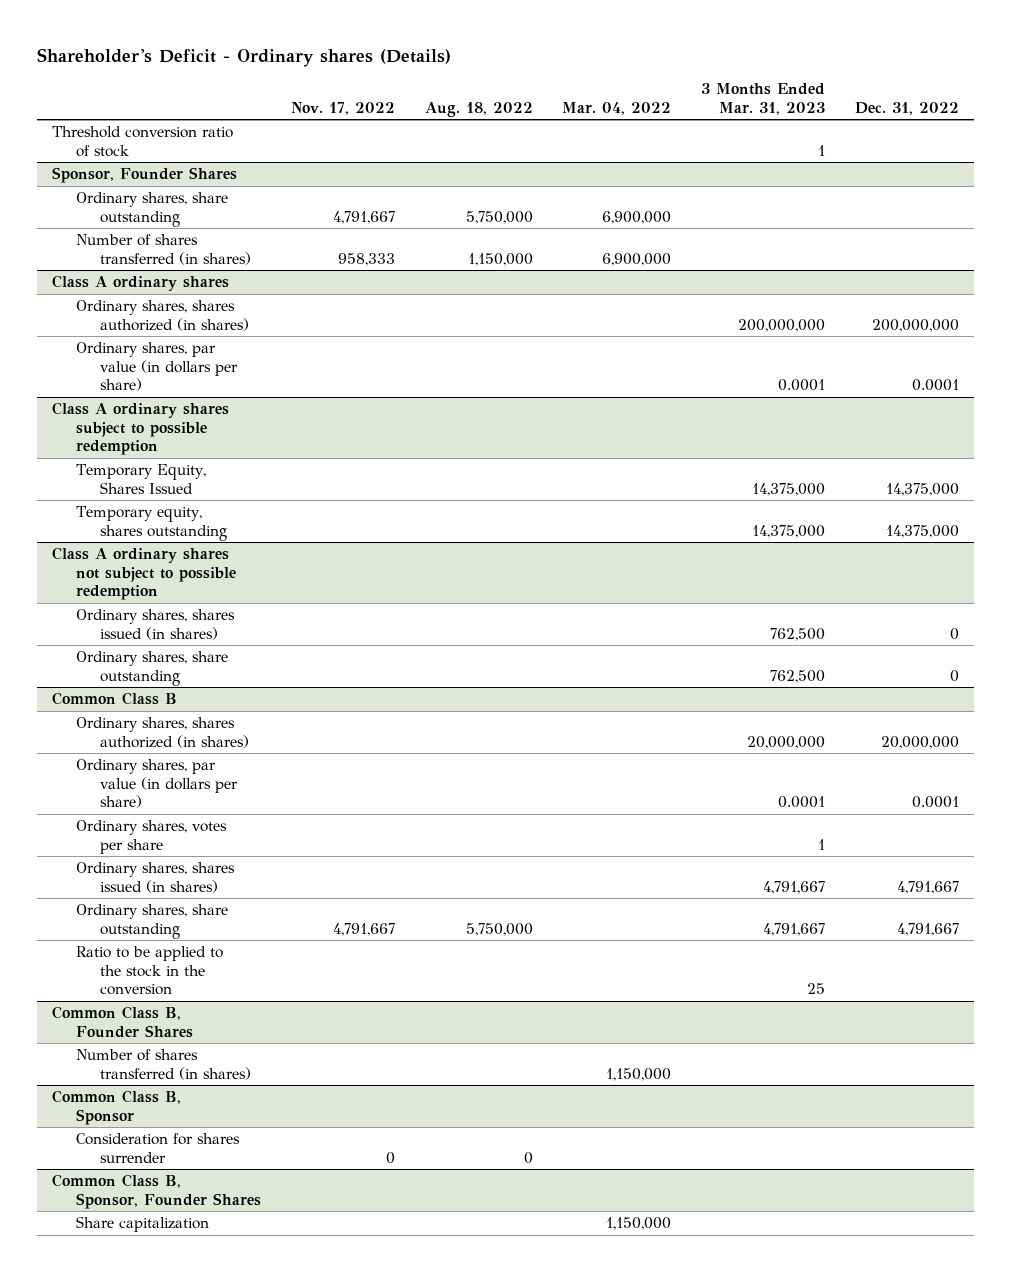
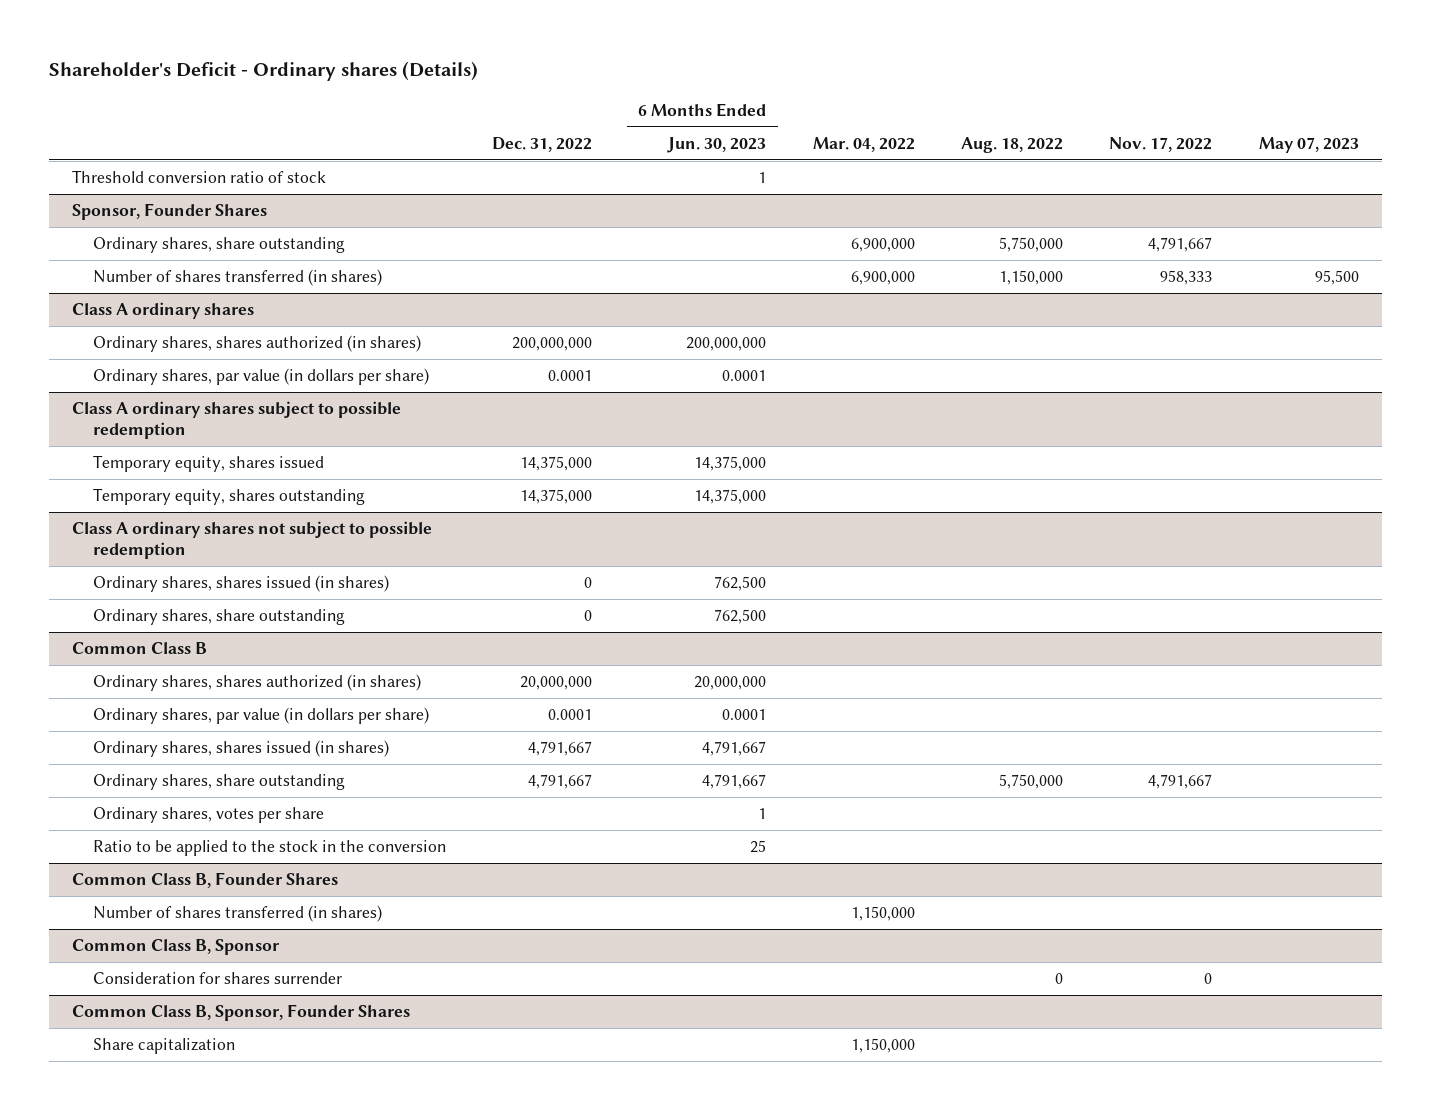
- | Nov. 17, 2022 | Aug. 18, 2022 | Mar. 04, 2022 | 3 Months Ended Mar. 31, 2023 | Dec. 31, 2022
+ | Dec. 31, 2022 | 6 Months Ended Jun. 30, 2023 | Mar. 04, 2022 | Aug. 18, 2022 | Nov. 17, 2022 | May 07, 2023
@ Class A ordinary shares subject to possible redemption
- Temporary Equity, Shares Issued | | | | 14,375,000 | 14,375,000
+ Temporary equity, shares issued | 14,375,000 | 14,375,000 | | | |
@ Common Class B
moved down: Ordinary shares, votes per share | | 1 | | | |

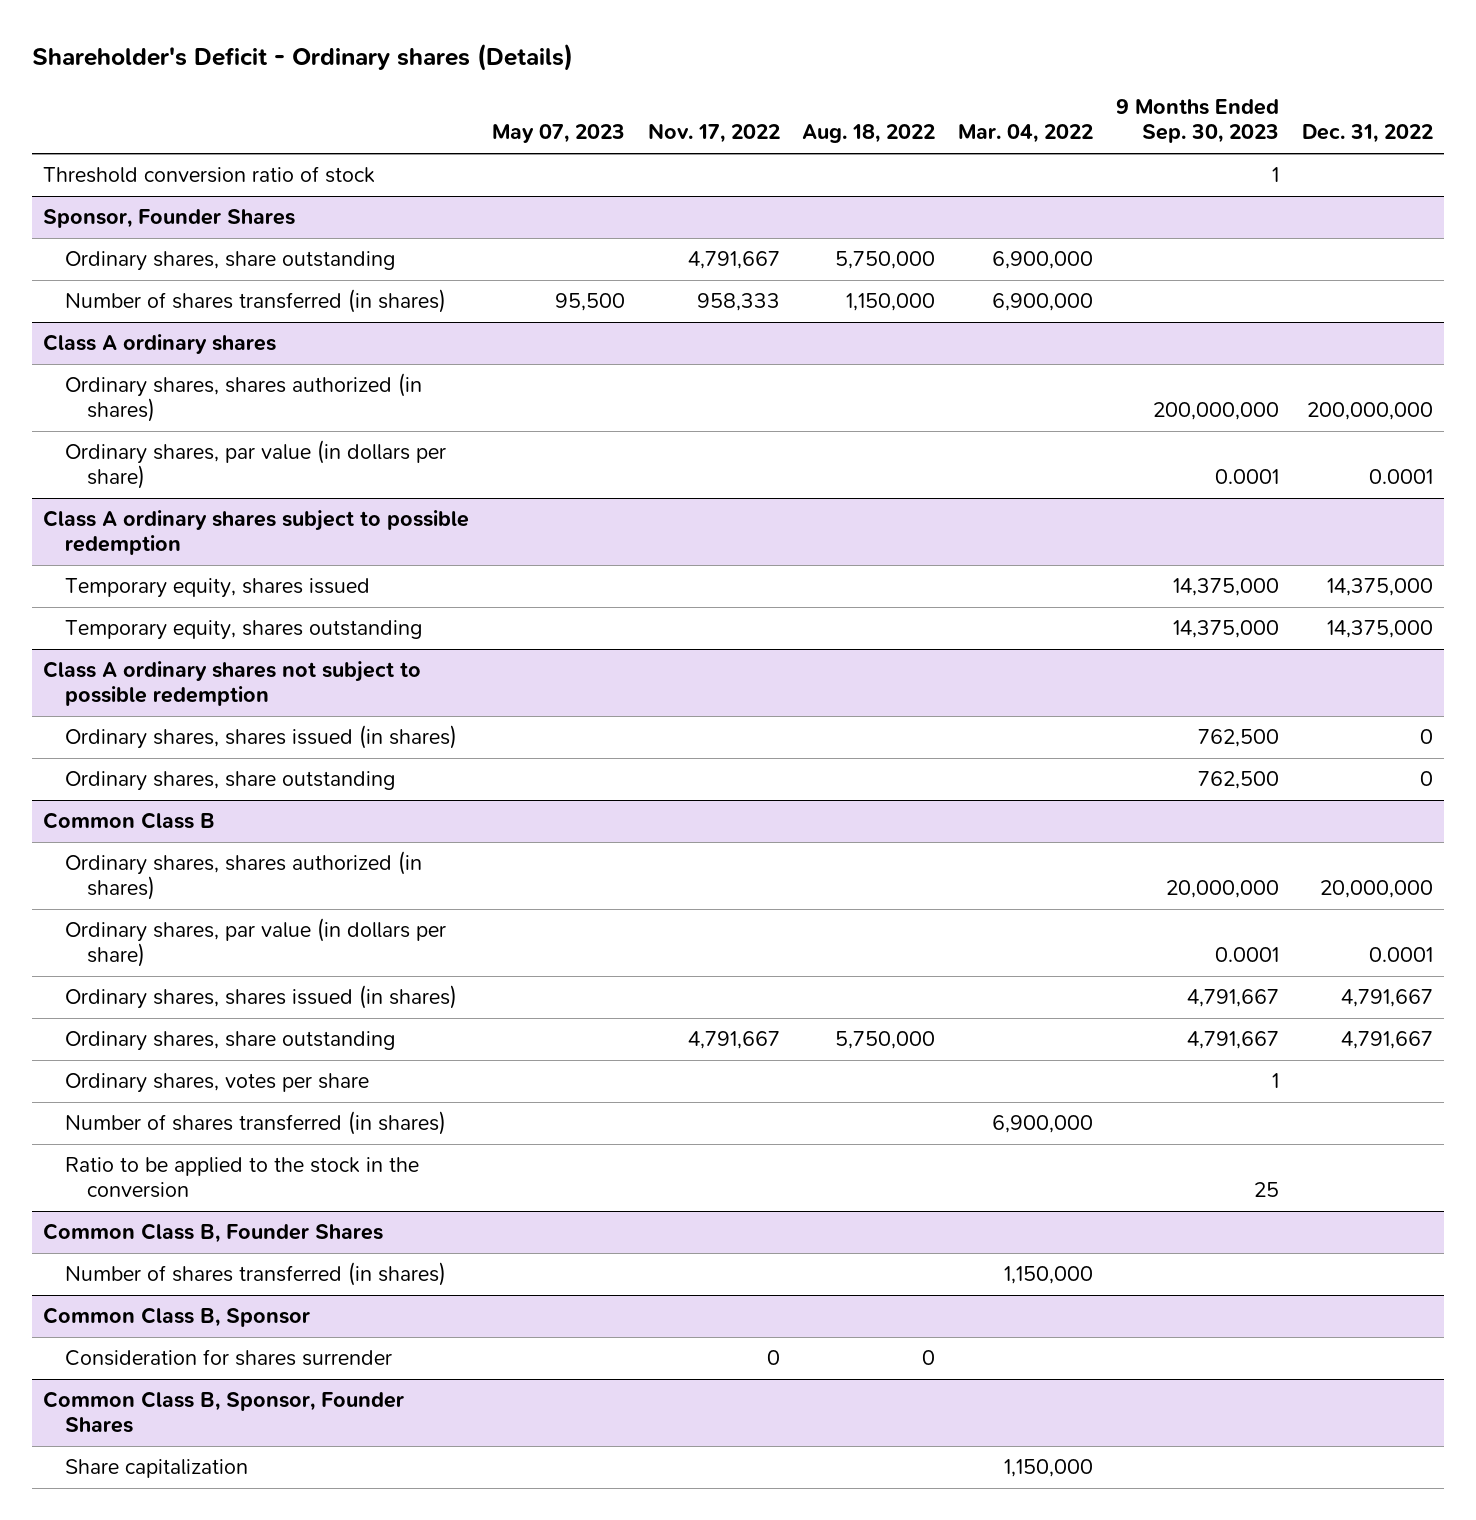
- | Dec. 31, 2022 | 6 Months Ended Jun. 30, 2023 | Mar. 04, 2022 | Aug. 18, 2022 | Nov. 17, 2022 | May 07, 2023
+ | May 07, 2023 | Nov. 17, 2022 | Aug. 18, 2022 | Mar. 04, 2022 | 9 Months Ended Sep. 30, 2023 | Dec. 31, 2022
@ Common Class B
+ Number of shares transferred (in shares) | | | | 6,900,000 | |

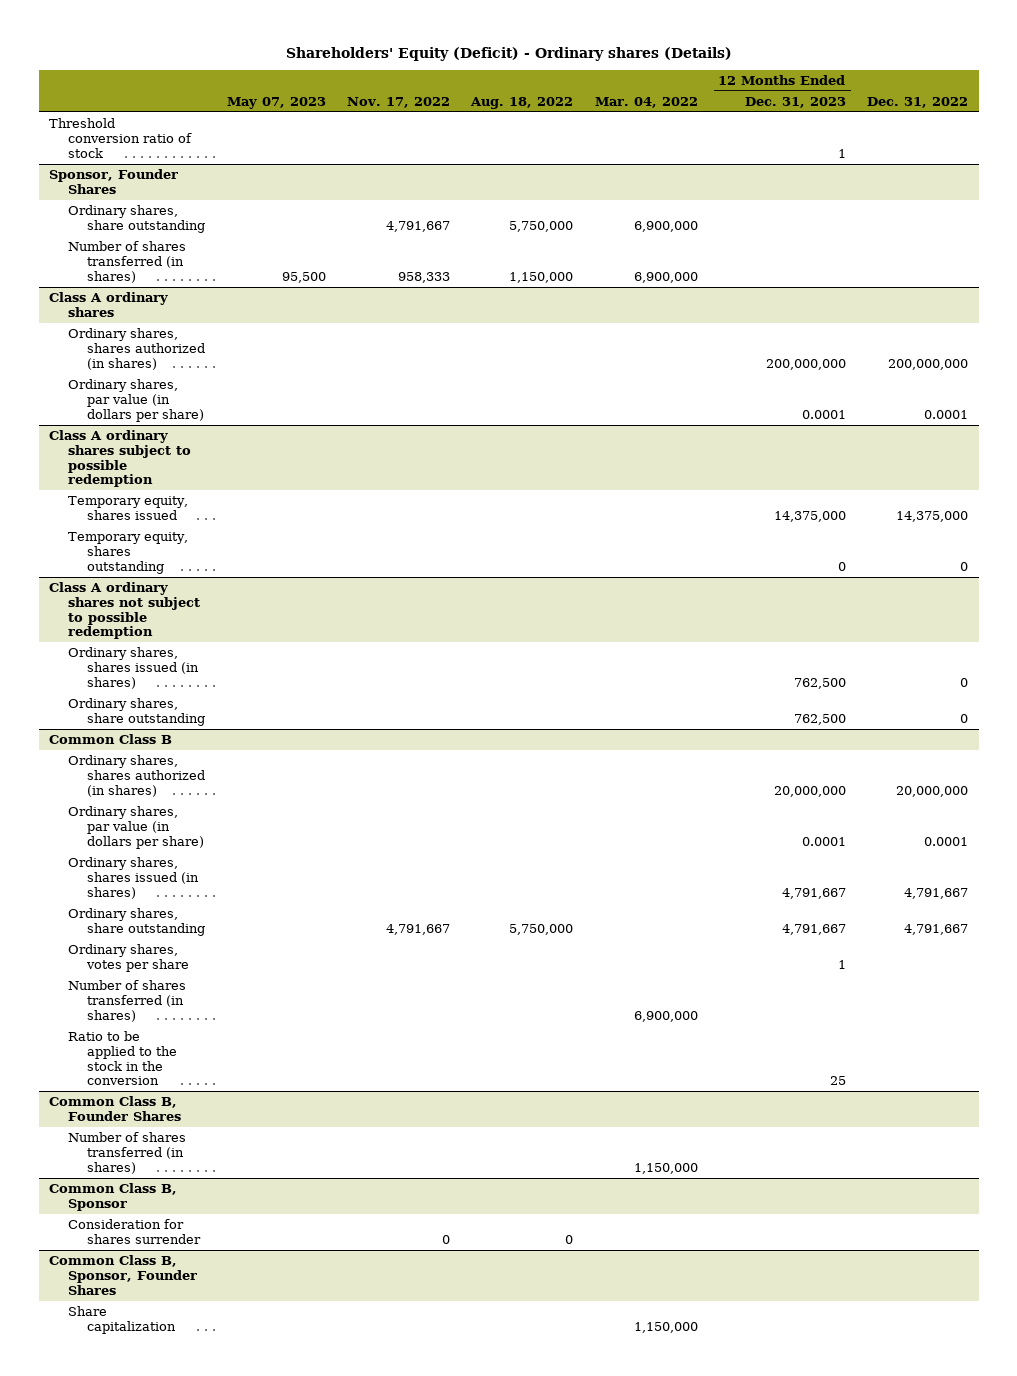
- Shareholder's Deficit - Ordinary shares (Details)
+ Shareholders' Equity (Deficit) - Ordinary shares (Details)
- | May 07, 2023 | Nov. 17, 2022 | Aug. 18, 2022 | Mar. 04, 2022 | 9 Months Ended Sep. 30, 2023 | Dec. 31, 2022
+ | May 07, 2023 | Nov. 17, 2022 | Aug. 18, 2022 | Mar. 04, 2022 | 12 Months Ended Dec. 31, 2023 | Dec. 31, 2022
@ Class A ordinary shares subject to possible redemption
- Temporary equity, shares outstanding | | | | | 14,375,000 | 14,375,000
+ Temporary equity, shares outstanding | | | | | 0 | 0

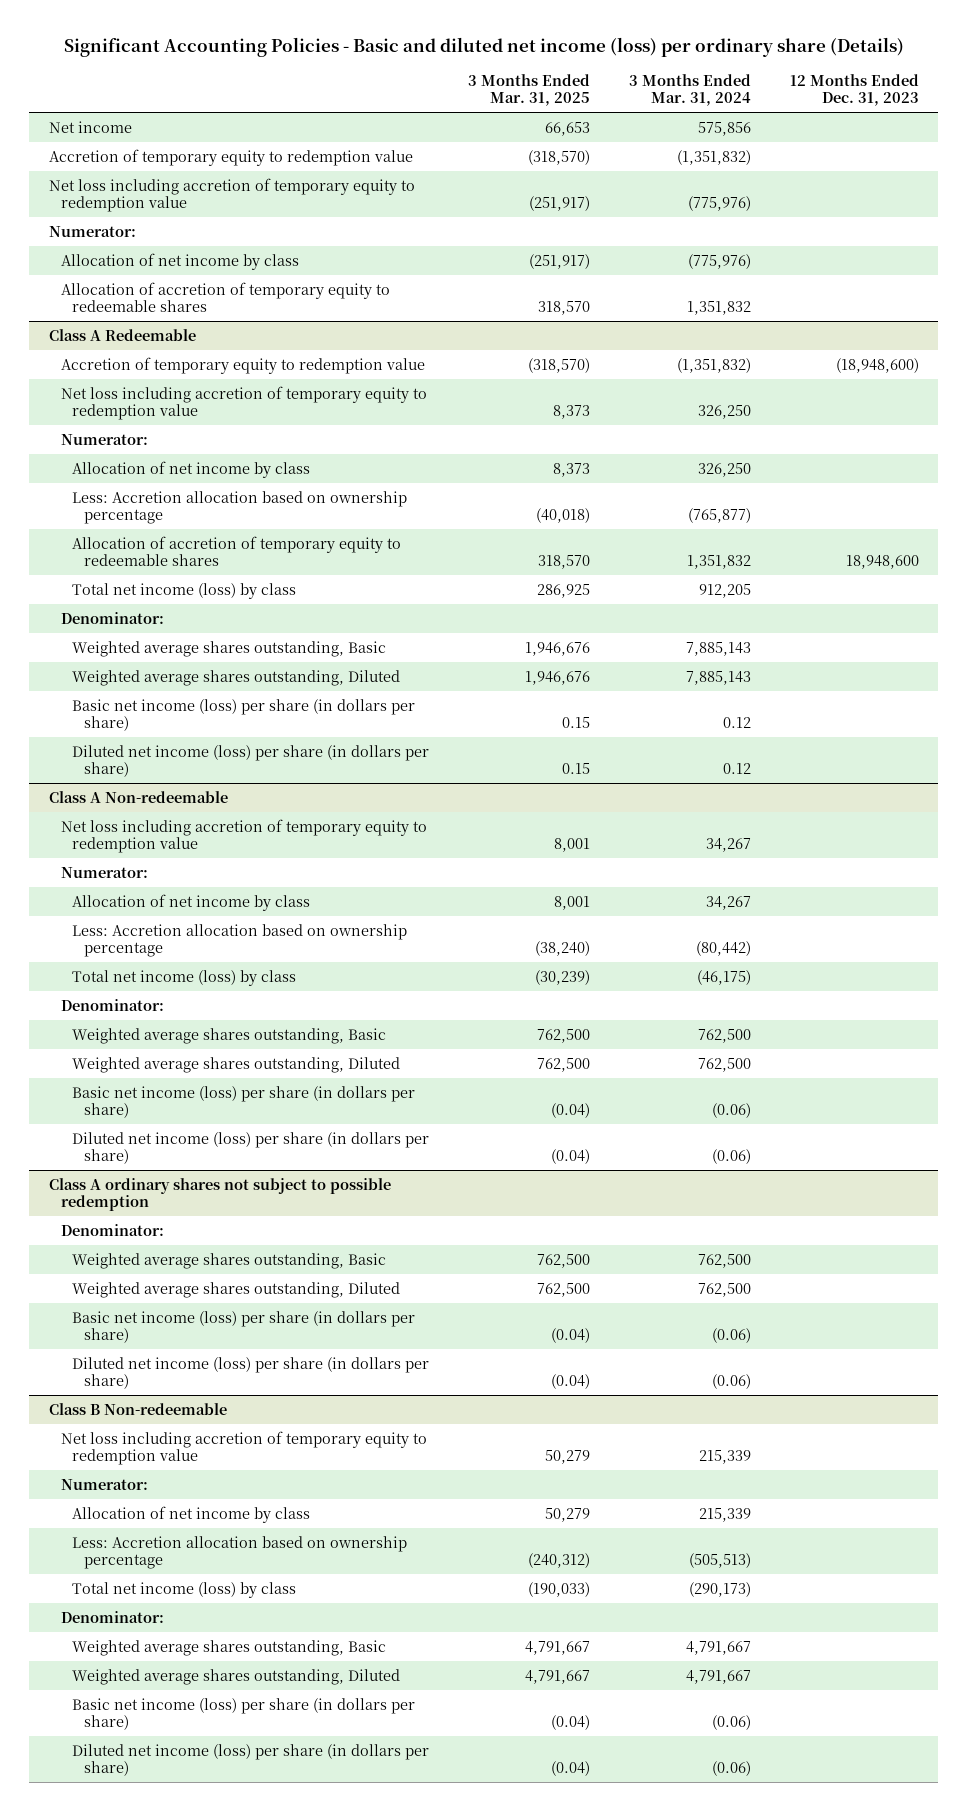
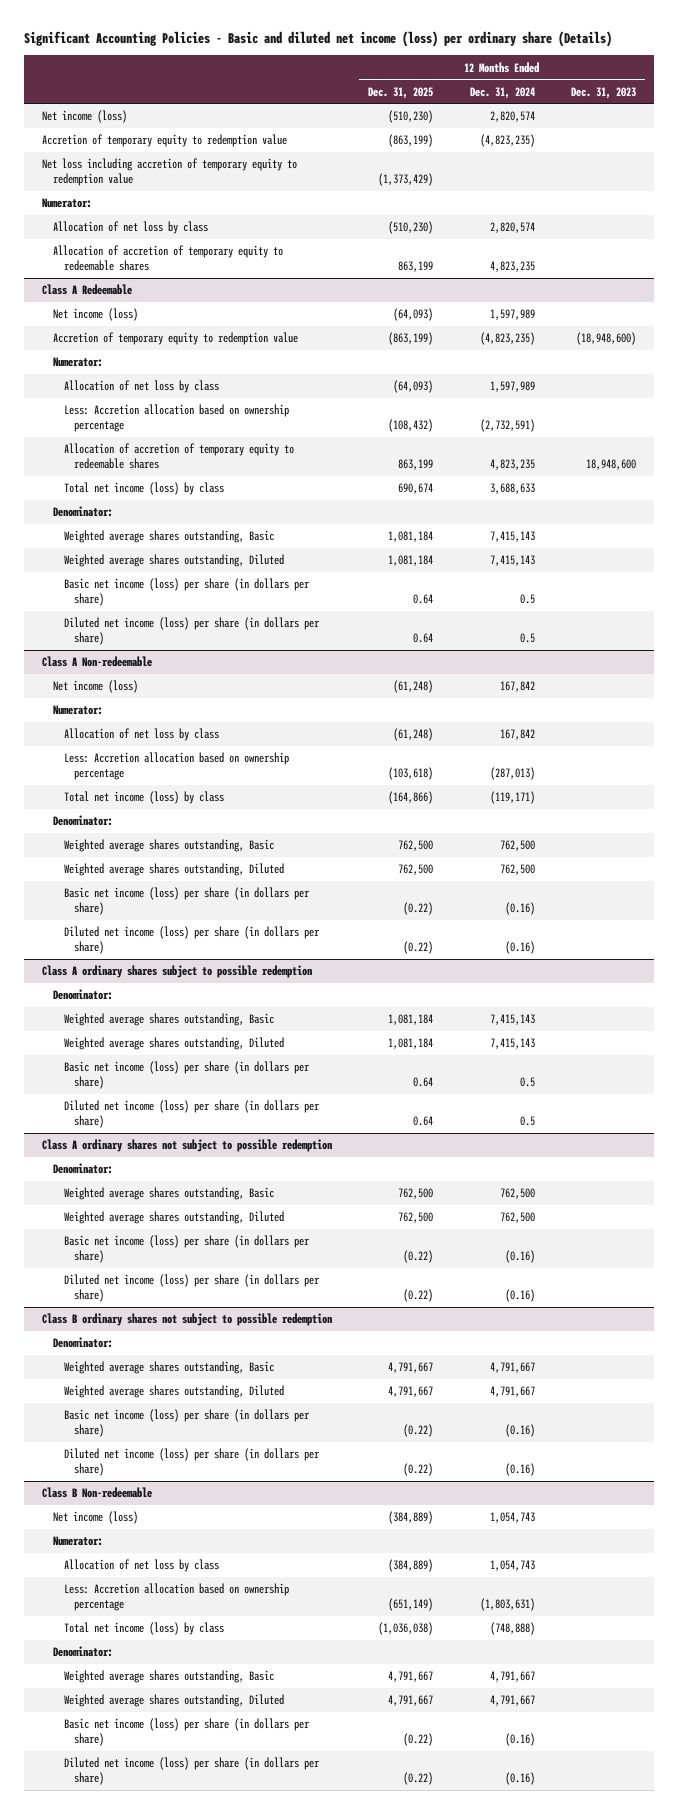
- | 3 Months Ended Mar. 31, 2025 | 3 Months Ended Mar. 31, 2024 | 12 Months Ended Dec. 31, 2023
+ | 12 Months Ended Dec. 31, 2025 | 12 Months Ended Dec. 31, 2024 | 12 Months Ended Dec. 31, 2023
- Net income | 66,653 | 575,856 |
+ Net income (loss) | (510,230) | 2,820,574 |
- Allocation of net income by class | (251,917) | (775,976) |
+ Allocation of net loss by class | (510,230) | 2,820,574 |
@ Class A Redeemable
+ Net income (loss) | (64,093) | 1,597,989 |
- Net loss including accretion of temporary equity to redemption value | 8,373 | 326,250 |
- Allocation of net income by class | 8,373 | 326,250 |
+ Allocation of net loss by class | (64,093) | 1,597,989 |
@ Class A Non-redeemable
- Net loss including accretion of temporary equity to redemption value | 8,001 | 34,267 |
+ Net income (loss) | (61,248) | 167,842 |
- Allocation of net income by class | 8,001 | 34,267 |
+ Allocation of net loss by class | (61,248) | 167,842 |
+ Class A ordinary shares subject to possible redemption
+ Denominator:
+ Weighted average shares outstanding, Basic | 1,081,184 | 7,415,143 |
+ Weighted average shares outstanding, Diluted | 1,081,184 | 7,415,143 |
+ Basic net income (loss) per share (in dollars per share) | 0.64 | 0.5 |
+ Diluted net income (loss) per share (in dollars per share) | 0.64 | 0.5 |
+ Class B ordinary shares not subject to possible redemption
+ Denominator:
+ Weighted average shares outstanding, Basic | 4,791,667 | 4,791,667 |
+ Weighted average shares outstanding, Diluted | 4,791,667 | 4,791,667 |
+ Basic net income (loss) per share (in dollars per share) | (0.22) | (0.16) |
+ Diluted net income (loss) per share (in dollars per share) | (0.22) | (0.16) |
@ Class B Non-redeemable
- Net loss including accretion of temporary equity to redemption value | 50,279 | 215,339 |
+ Net income (loss) | (384,889) | 1,054,743 |
- Allocation of net income by class | 50,279 | 215,339 |
+ Allocation of net loss by class | (384,889) | 1,054,743 |

